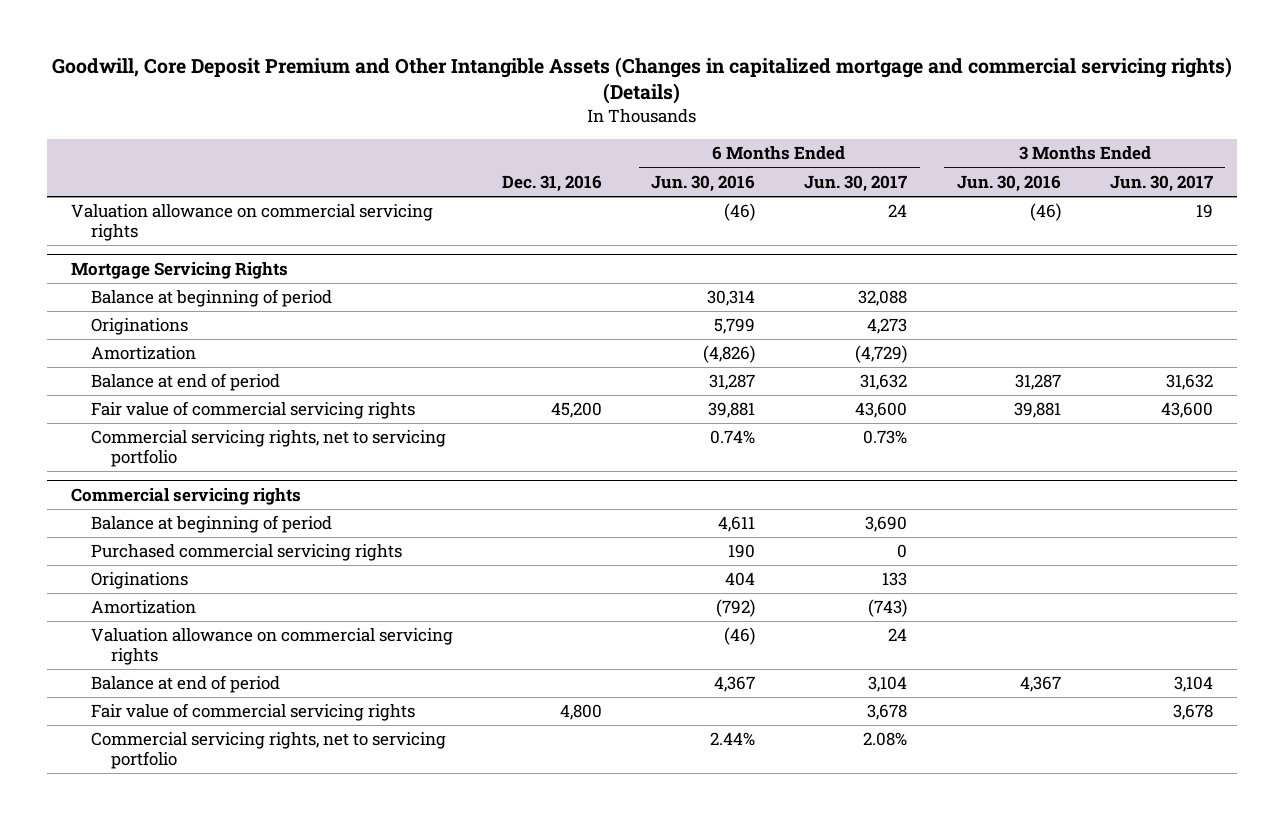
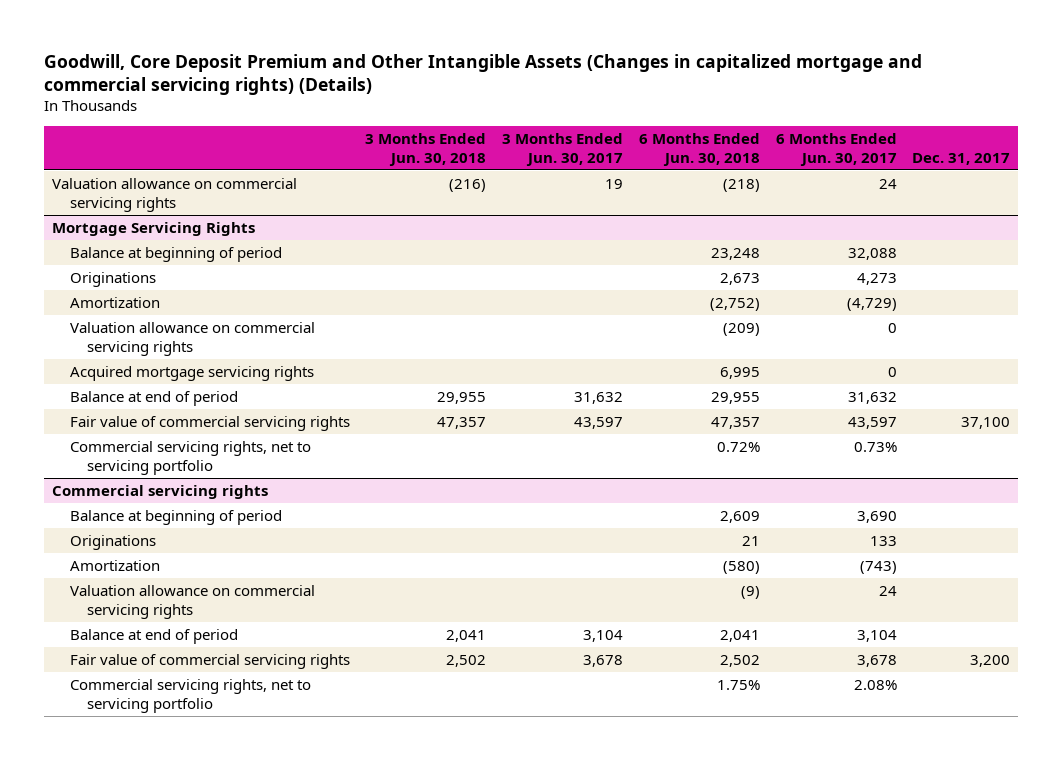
- | Dec. 31, 2016 | 6 Months Ended Jun. 30, 2016 | 6 Months Ended Jun. 30, 2017 | 3 Months Ended Jun. 30, 2016 | 3 Months Ended Jun. 30, 2017
+ | 3 Months Ended Jun. 30, 2018 | 3 Months Ended Jun. 30, 2017 | 6 Months Ended Jun. 30, 2018 | 6 Months Ended Jun. 30, 2017 | Dec. 31, 2017
@ Mortgage Servicing Rights
+ Valuation allowance on commercial servicing rights | | | (209) | 0 |
+ Acquired mortgage servicing rights | | | 6,995 | 0 |
- Fair value of commercial servicing rights | 45,200 | 39,881 | 43,600 | 39,881 | 43,600
+ Fair value of commercial servicing rights | 47,357 | 43,597 | 47,357 | 43,597 | 37,100
@ Commercial servicing rights
- Purchased commercial servicing rights | | 190 | 0 | |

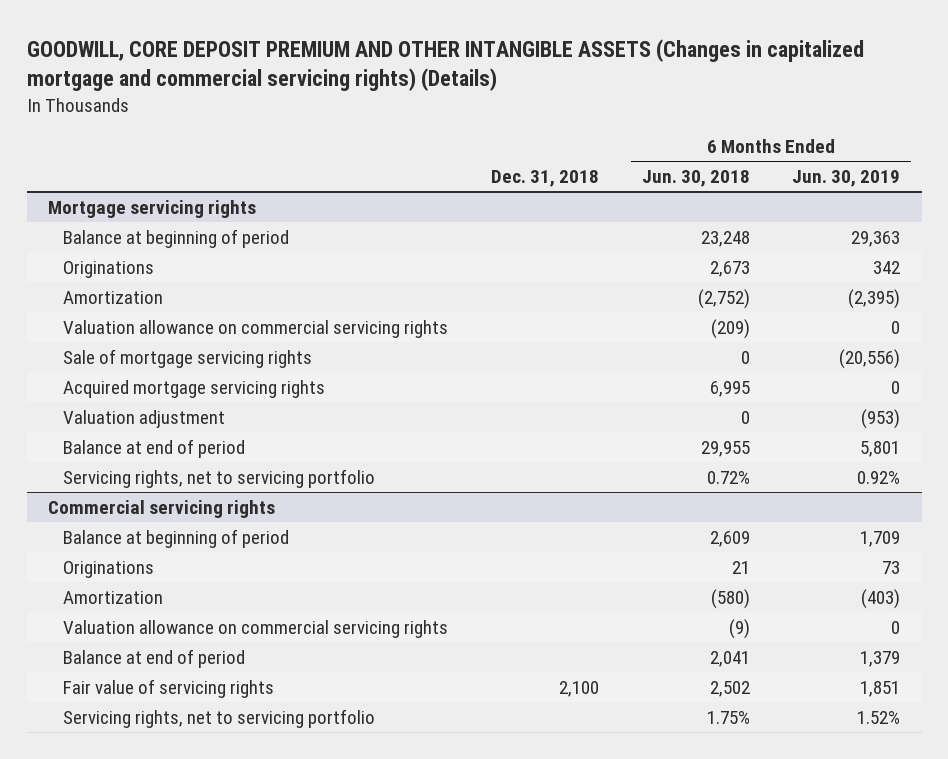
- Goodwill, Core Deposit Premium and Other Intangible Assets (Changes in capitalized mortgage and commercial servicing rights) (Details)
+ GOODWILL, CORE DEPOSIT PREMIUM AND OTHER INTANGIBLE ASSETS (Changes in capitalized mortgage and commercial servicing rights) (Details)
- | 3 Months Ended Jun. 30, 2018 | 3 Months Ended Jun. 30, 2017 | 6 Months Ended Jun. 30, 2018 | 6 Months Ended Jun. 30, 2017 | Dec. 31, 2017
+ | Dec. 31, 2018 | 6 Months Ended Jun. 30, 2018 | 6 Months Ended Jun. 30, 2019
- Valuation allowance on commercial servicing rights | (216) | 19 | (218) | 24 |
- Mortgage Servicing Rights
+ Mortgage servicing rights
+ Sale of mortgage servicing rights | | 0 | (20,556)
+ Valuation adjustment | | 0 | (953)
- Fair value of commercial servicing rights | 47,357 | 43,597 | 47,357 | 43,597 | 37,100
- Commercial servicing rights, net to servicing portfolio | | | 0.72% | 0.73% |
+ Servicing rights, net to servicing portfolio | | 0.72% | 0.92%
@ Commercial servicing rights
- Fair value of commercial servicing rights | 2,502 | 3,678 | 2,502 | 3,678 | 3,200
- Commercial servicing rights, net to servicing portfolio | | | 1.75% | 2.08% |
+ Fair value of servicing rights | 2,100 | 2,502 | 1,851
+ Servicing rights, net to servicing portfolio | | 1.75% | 1.52%

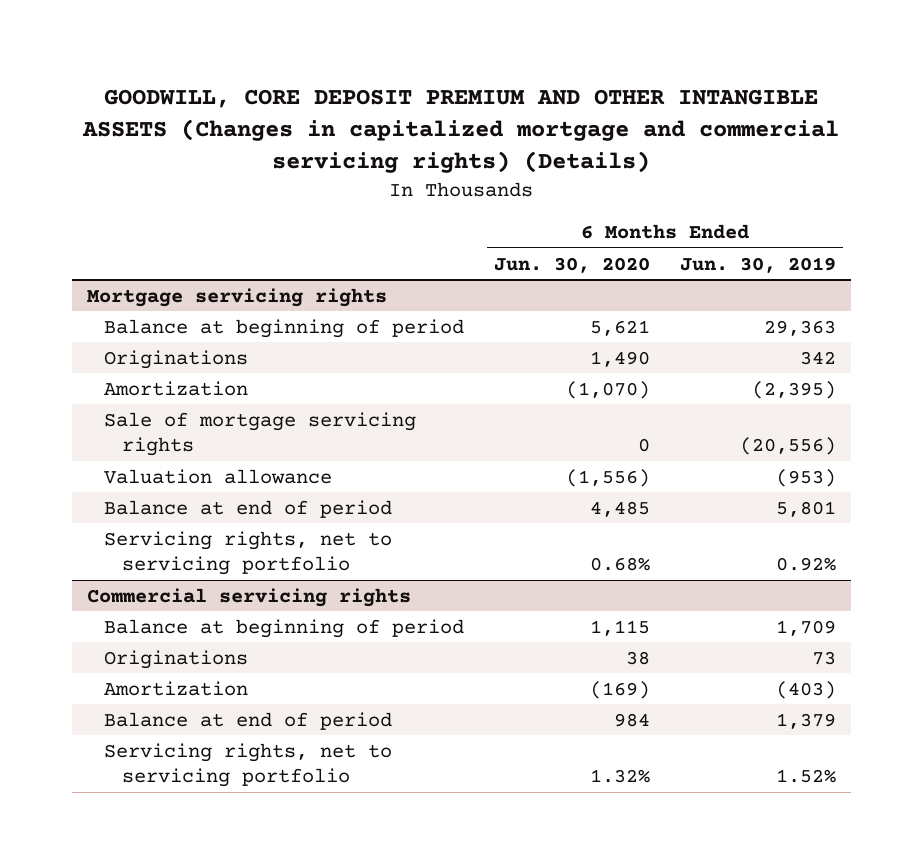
- | Dec. 31, 2018 | 6 Months Ended Jun. 30, 2018 | 6 Months Ended Jun. 30, 2019
+ | 6 Months Ended Jun. 30, 2020 | 6 Months Ended Jun. 30, 2019
@ Mortgage servicing rights
- Valuation allowance on commercial servicing rights | | (209) | 0
- Acquired mortgage servicing rights | | 6,995 | 0
- Valuation adjustment | | 0 | (953)
+ Valuation allowance | (1,556) | (953)
@ Commercial servicing rights
- Valuation allowance on commercial servicing rights | | (9) | 0
- Fair value of servicing rights | 2,100 | 2,502 | 1,851

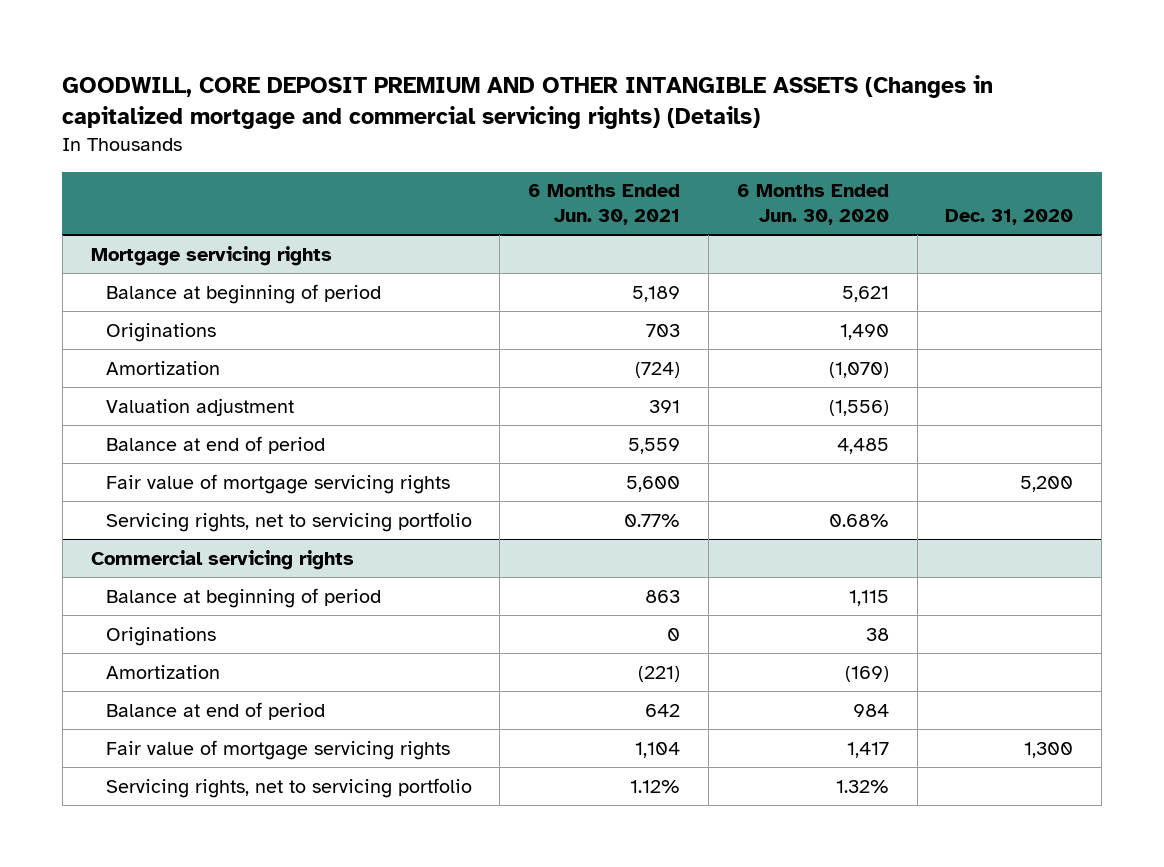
- | 6 Months Ended Jun. 30, 2020 | 6 Months Ended Jun. 30, 2019
+ | 6 Months Ended Jun. 30, 2021 | 6 Months Ended Jun. 30, 2020 | Dec. 31, 2020
@ Mortgage servicing rights
- Sale of mortgage servicing rights | 0 | (20,556)
- Valuation allowance | (1,556) | (953)
+ Valuation adjustment | 391 | (1,556) |
+ Fair value of mortgage servicing rights | 5,600 | | 5,200
@ Commercial servicing rights
+ Fair value of mortgage servicing rights | 1,104 | 1,417 | 1,300

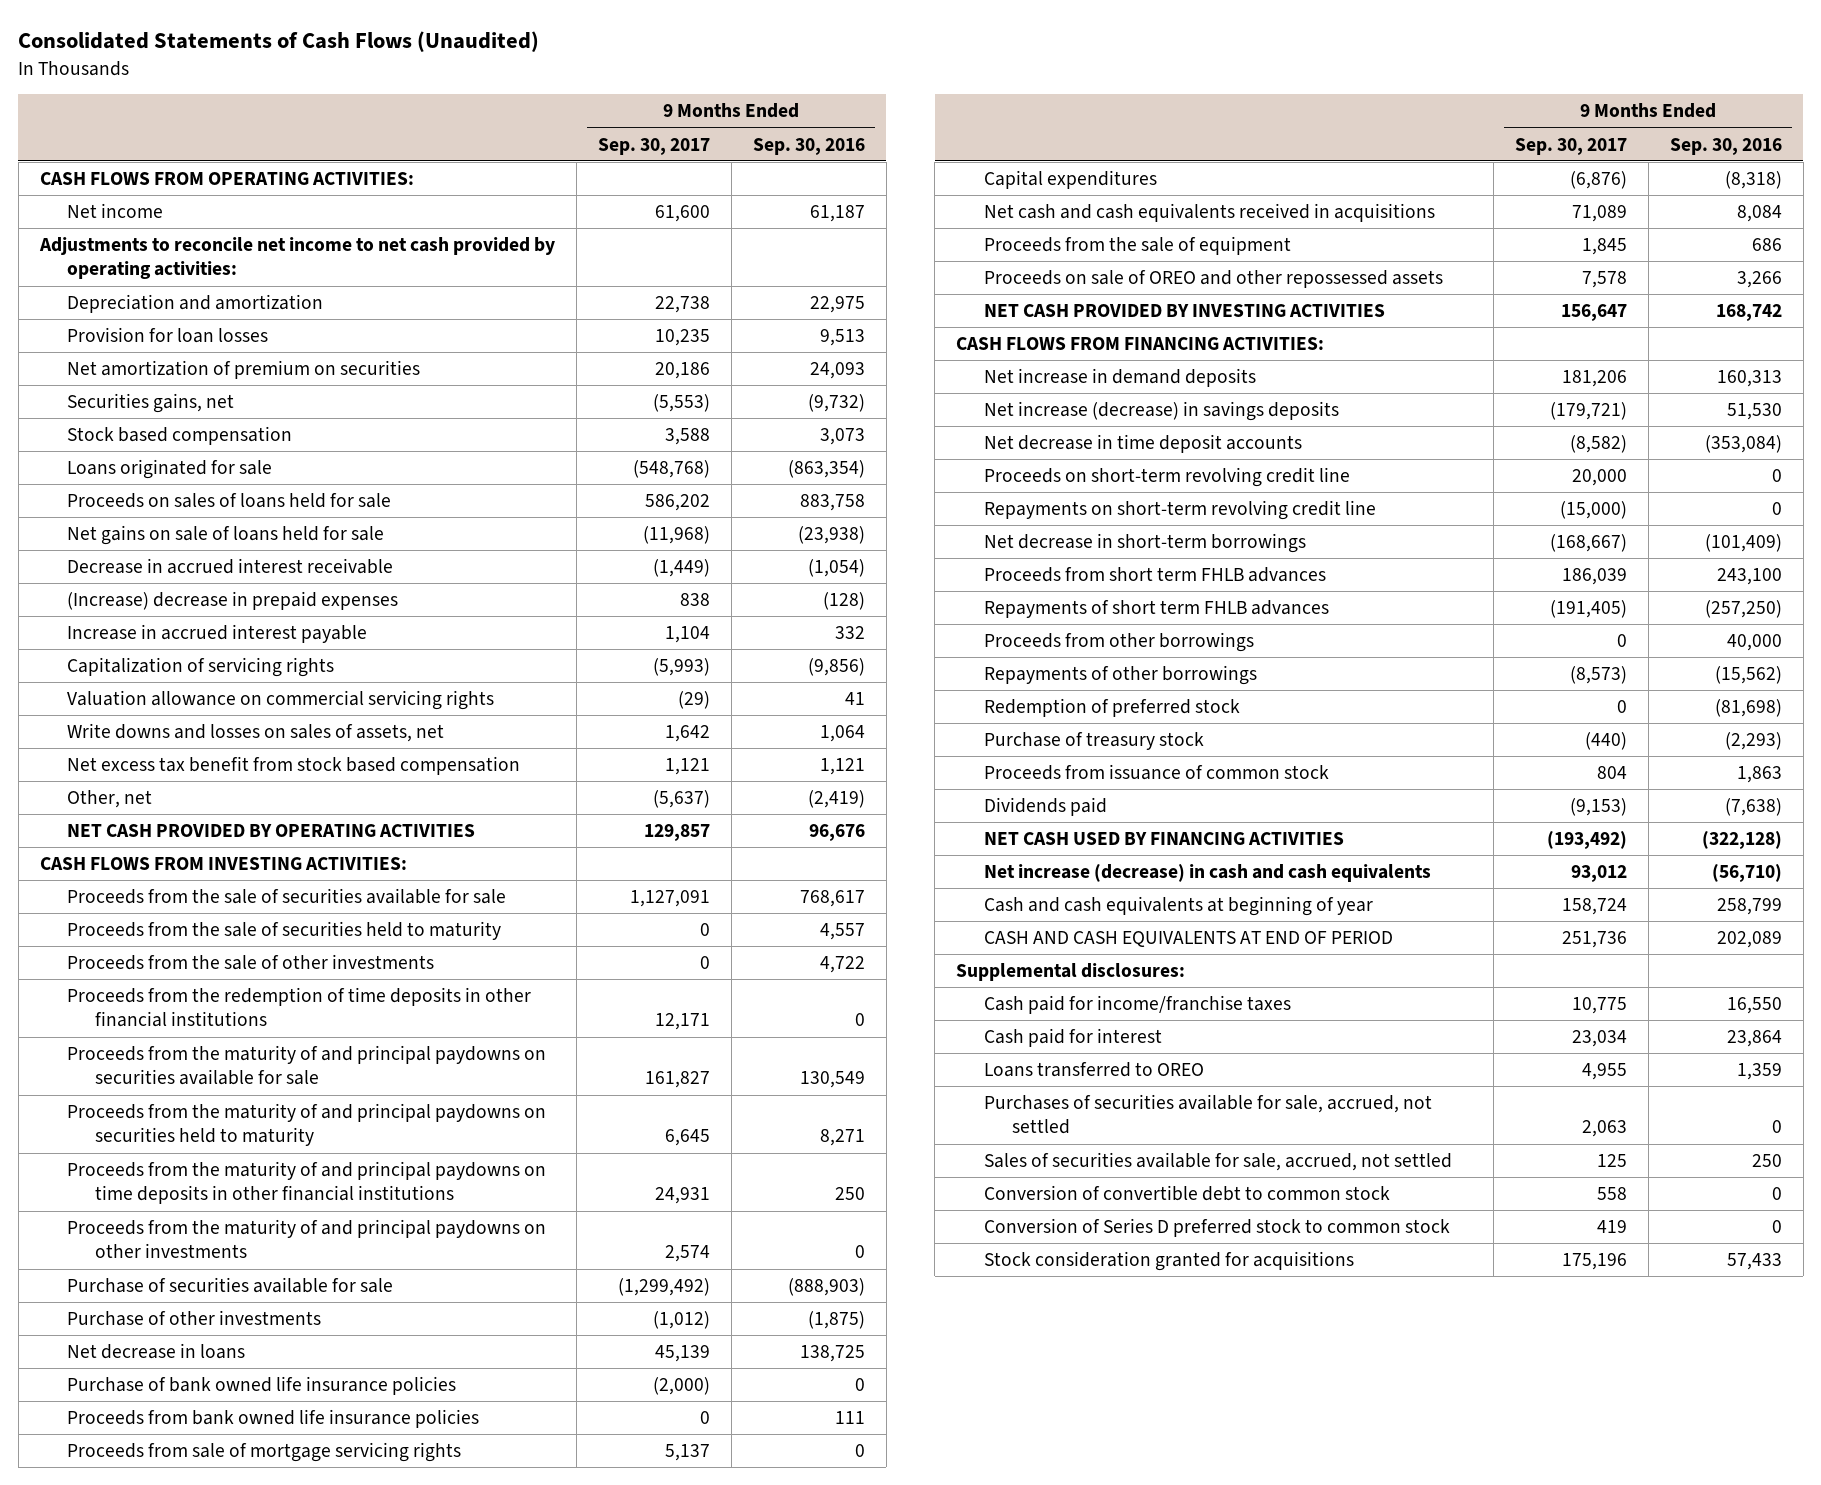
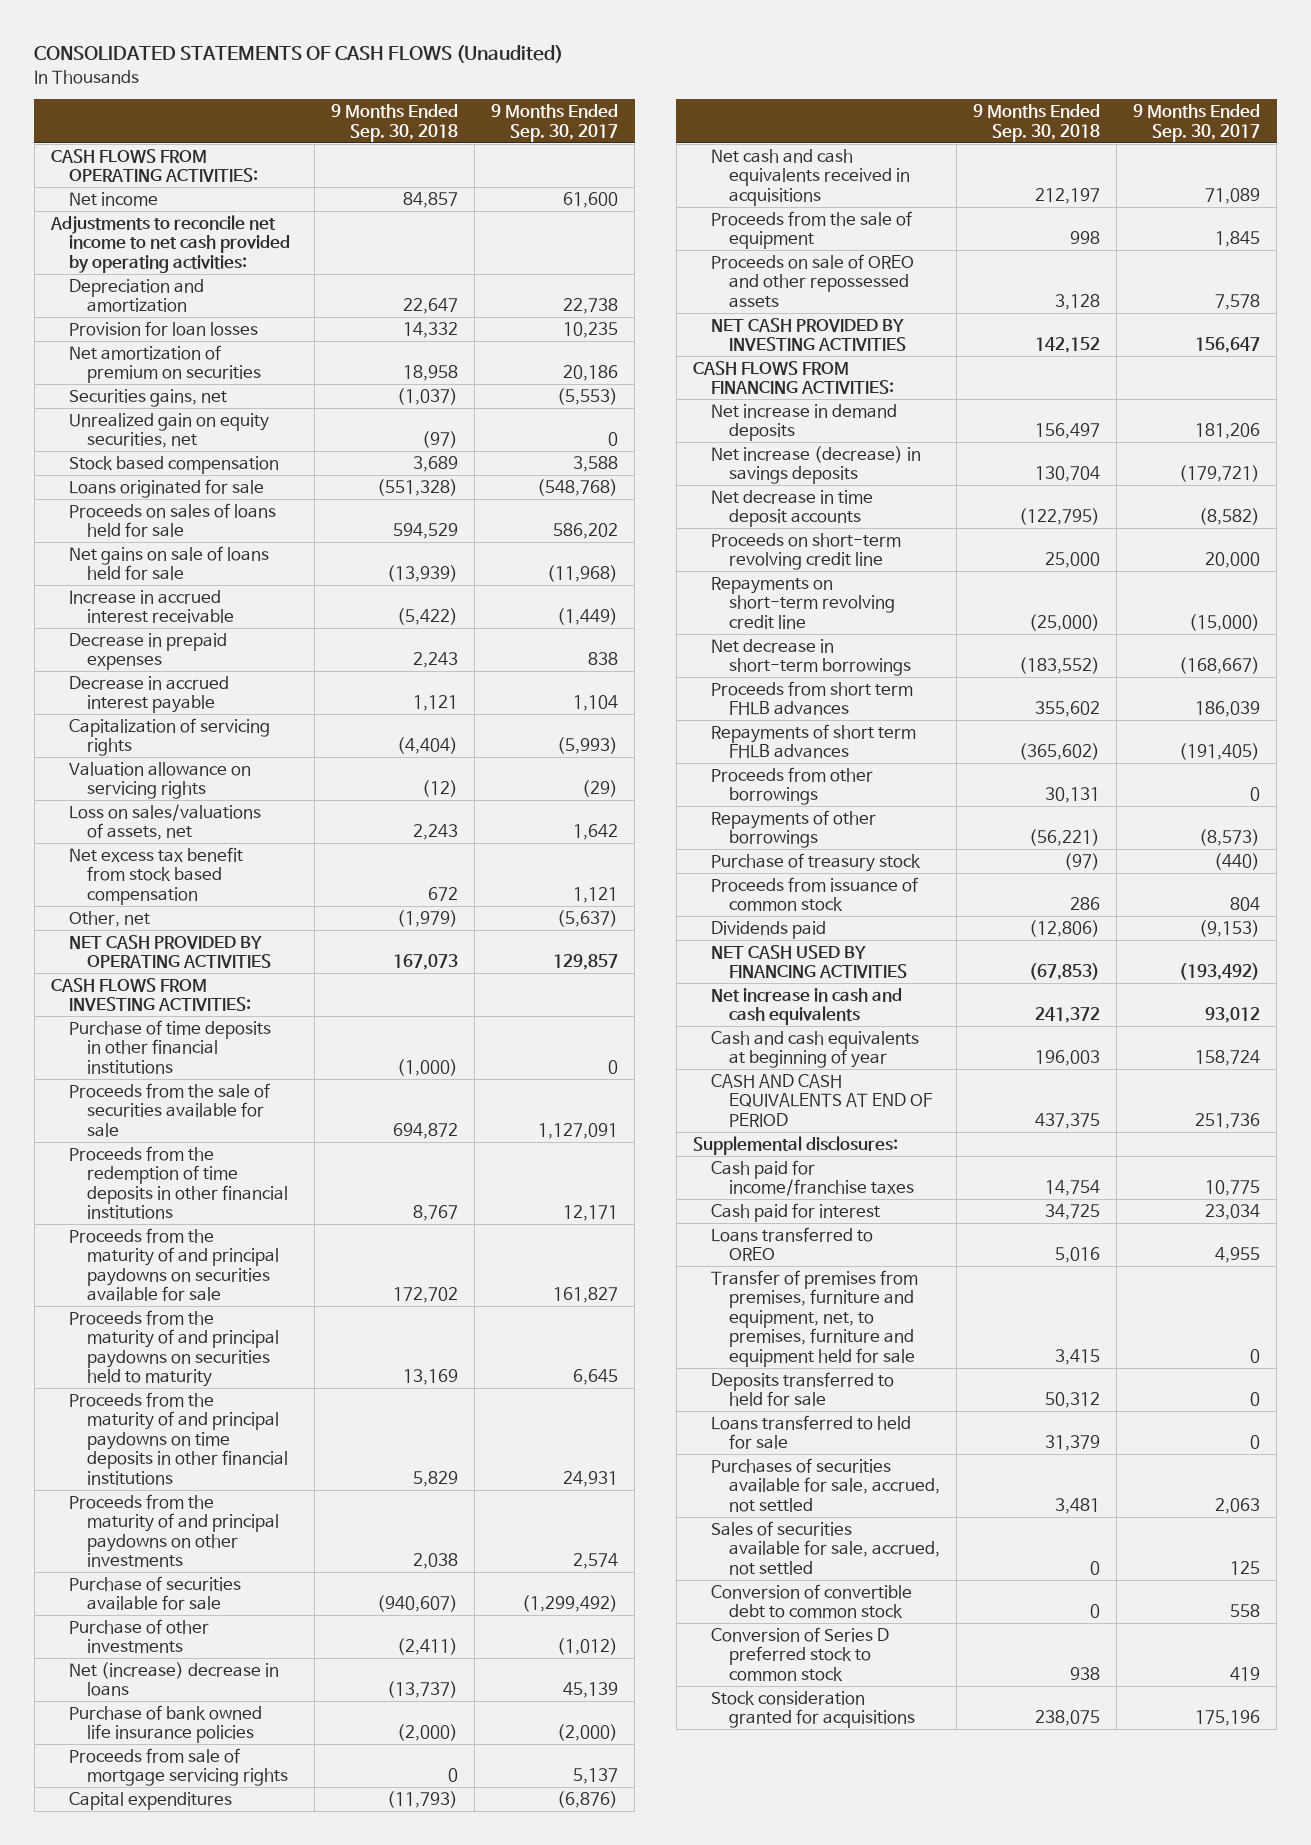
- Consolidated Statements of Cash Flows (Unaudited)
+ CONSOLIDATED STATEMENTS OF CASH FLOWS (Unaudited)
- | 9 Months Ended Sep. 30, 2017 | 9 Months Ended Sep. 30, 2016
+ | 9 Months Ended Sep. 30, 2018 | 9 Months Ended Sep. 30, 2017
+ Unrealized gain on equity securities, net | (97) | 0
- Decrease in accrued interest receivable | (1,449) | (1,054)
- (Increase) decrease in prepaid expenses | 838 | (128)
- Increase in accrued interest payable | 1,104 | 332
+ Increase in accrued interest receivable | (5,422) | (1,449)
+ Decrease in prepaid expenses | 2,243 | 838
+ Decrease in accrued interest payable | 1,121 | 1,104
- Valuation allowance on commercial servicing rights | (29) | 41
- Write downs and losses on sales of assets, net | 1,642 | 1,064
+ Valuation allowance on servicing rights | (12) | (29)
+ Loss on sales/valuations of assets, net | 2,243 | 1,642
+ Purchase of time deposits in other financial institutions | (1,000) | 0
- Proceeds from the sale of securities held to maturity | 0 | 4,557
- Proceeds from the sale of other investments | 0 | 4,722
- Net decrease in loans | 45,139 | 138,725
+ Net (increase) decrease in loans | (13,737) | 45,139
- Proceeds from bank owned life insurance policies | 0 | 111
- Redemption of preferred stock | 0 | (81,698)
- Net increase (decrease) in cash and cash equivalents | 93,012 | (56,710)
+ Net increase in cash and cash equivalents | 241,372 | 93,012
+ Transfer of premises from premises, furniture and equipment, net, to premises, furniture and equipment held for sale | 3,415 | 0
+ Deposits transferred to held for sale | 50,312 | 0
+ Loans transferred to held for sale | 31,379 | 0

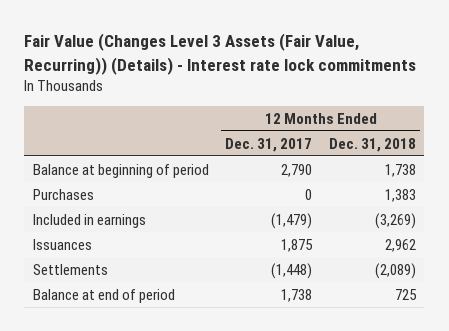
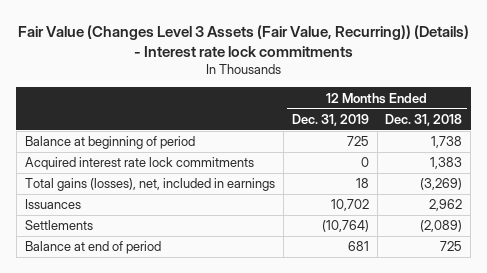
- | 12 Months Ended Dec. 31, 2017 | 12 Months Ended Dec. 31, 2018
+ | 12 Months Ended Dec. 31, 2019 | 12 Months Ended Dec. 31, 2018
- Purchases | 0 | 1,383
- Included in earnings | (1,479) | (3,269)
+ Acquired interest rate lock commitments | 0 | 1,383
+ Total gains (losses), net, included in earnings | 18 | (3,269)

